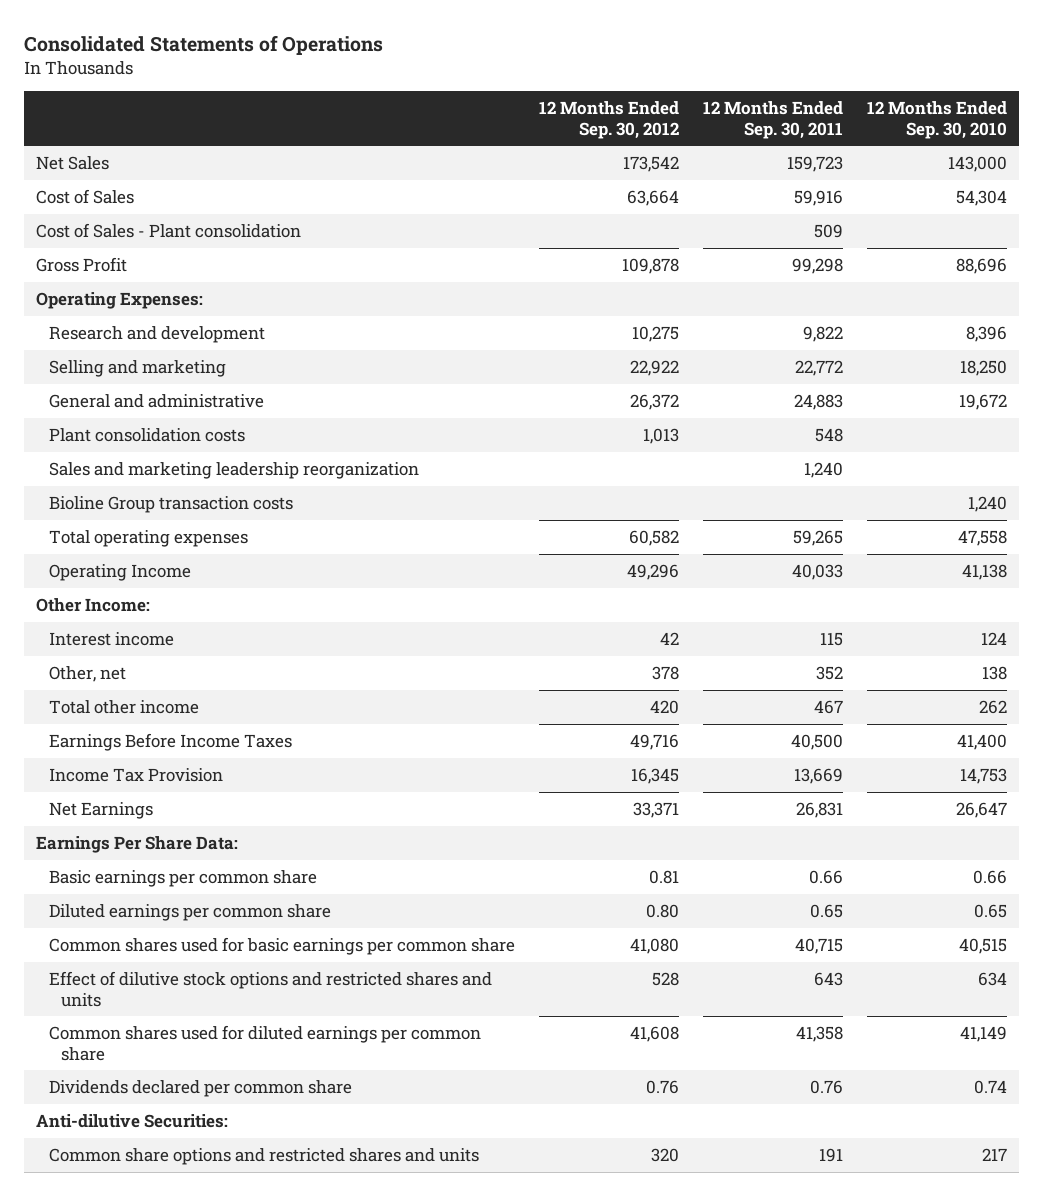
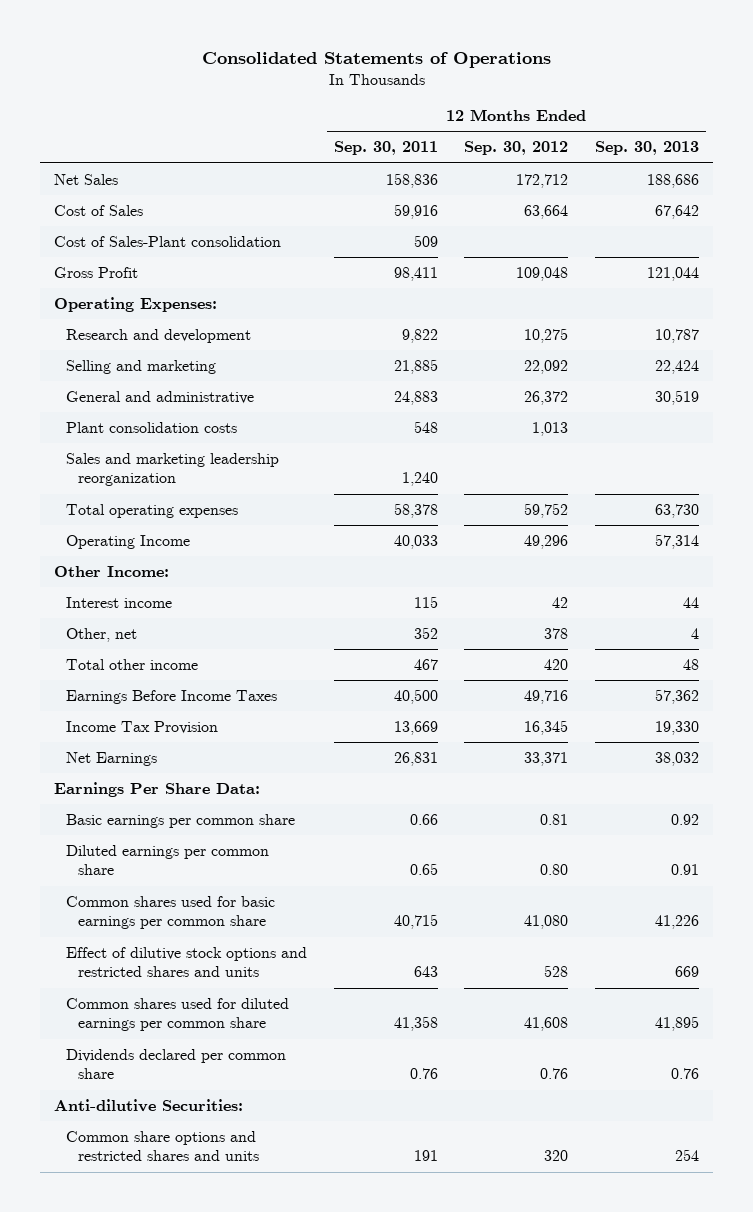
- | 12 Months Ended Sep. 30, 2012 | 12 Months Ended Sep. 30, 2011 | 12 Months Ended Sep. 30, 2010
+ | 12 Months Ended Sep. 30, 2011 | 12 Months Ended Sep. 30, 2012 | 12 Months Ended Sep. 30, 2013
- Net Sales | 173,542 | 159,723 | 143,000
+ Net Sales | 158,836 | 172,712 | 188,686
- Cost of Sales - Plant consolidation | | 509 |
- Gross Profit | 109,878 | 99,298 | 88,696
+ Cost of Sales-Plant consolidation | 509 | |
+ Gross Profit | 98,411 | 109,048 | 121,044
- Selling and marketing | 22,922 | 22,772 | 18,250
+ Selling and marketing | 21,885 | 22,092 | 22,424
- Bioline Group transaction costs | | | 1,240
- Total operating expenses | 60,582 | 59,265 | 47,558
+ Total operating expenses | 58,378 | 59,752 | 63,730

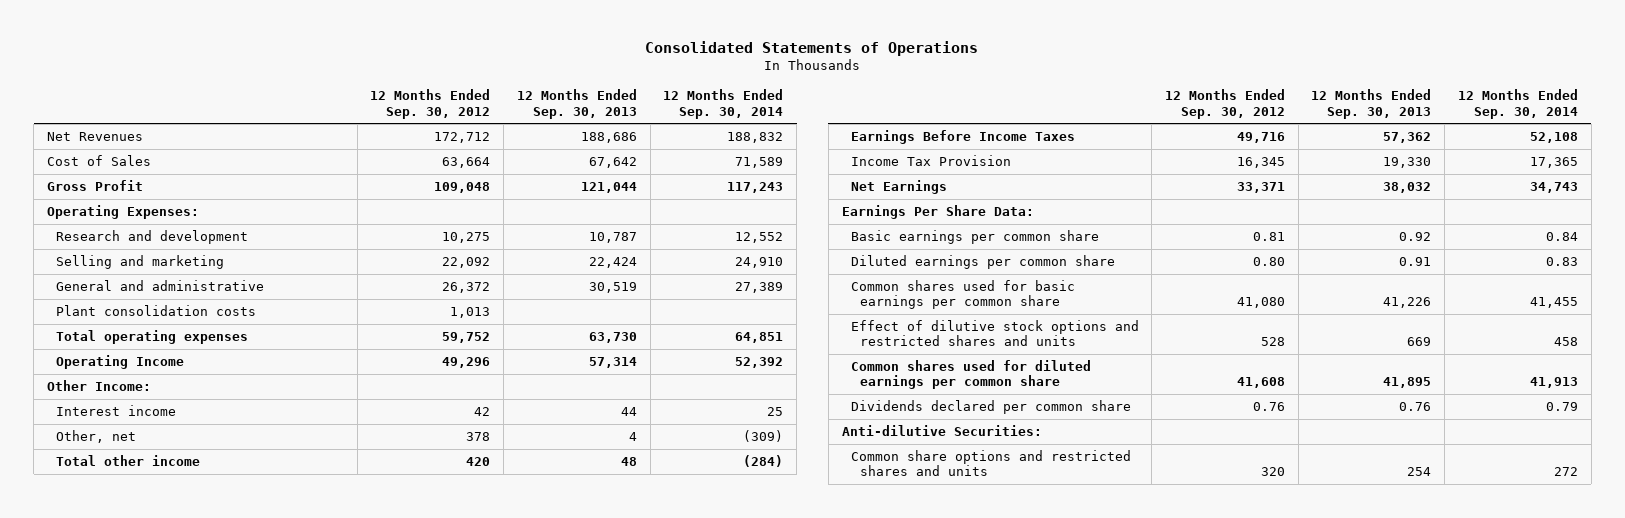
- | 12 Months Ended Sep. 30, 2011 | 12 Months Ended Sep. 30, 2012 | 12 Months Ended Sep. 30, 2013
+ | 12 Months Ended Sep. 30, 2012 | 12 Months Ended Sep. 30, 2013 | 12 Months Ended Sep. 30, 2014
- Net Sales | 158,836 | 172,712 | 188,686
+ Net Revenues | 172,712 | 188,686 | 188,832
- Cost of Sales-Plant consolidation | 509 | |
- Sales and marketing leadership reorganization | 1,240 | |

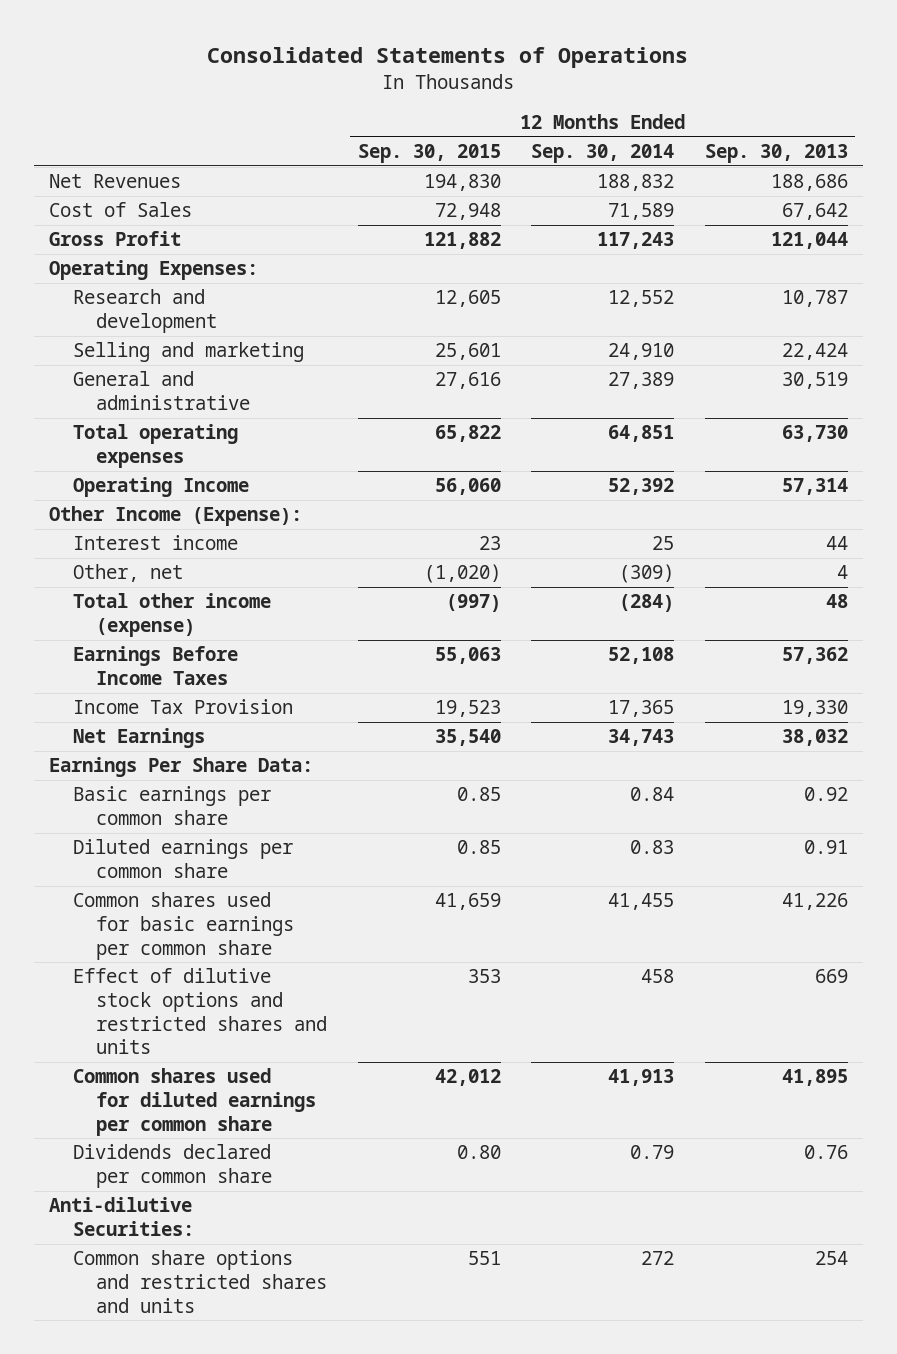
- | 12 Months Ended Sep. 30, 2012 | 12 Months Ended Sep. 30, 2013 | 12 Months Ended Sep. 30, 2014
+ | 12 Months Ended Sep. 30, 2015 | 12 Months Ended Sep. 30, 2014 | 12 Months Ended Sep. 30, 2013
- Plant consolidation costs | 1,013 | |
- Other Income:
+ Other Income (Expense):
- Total other income | 420 | 48 | (284)
+ Total other income (expense) | (997) | (284) | 48

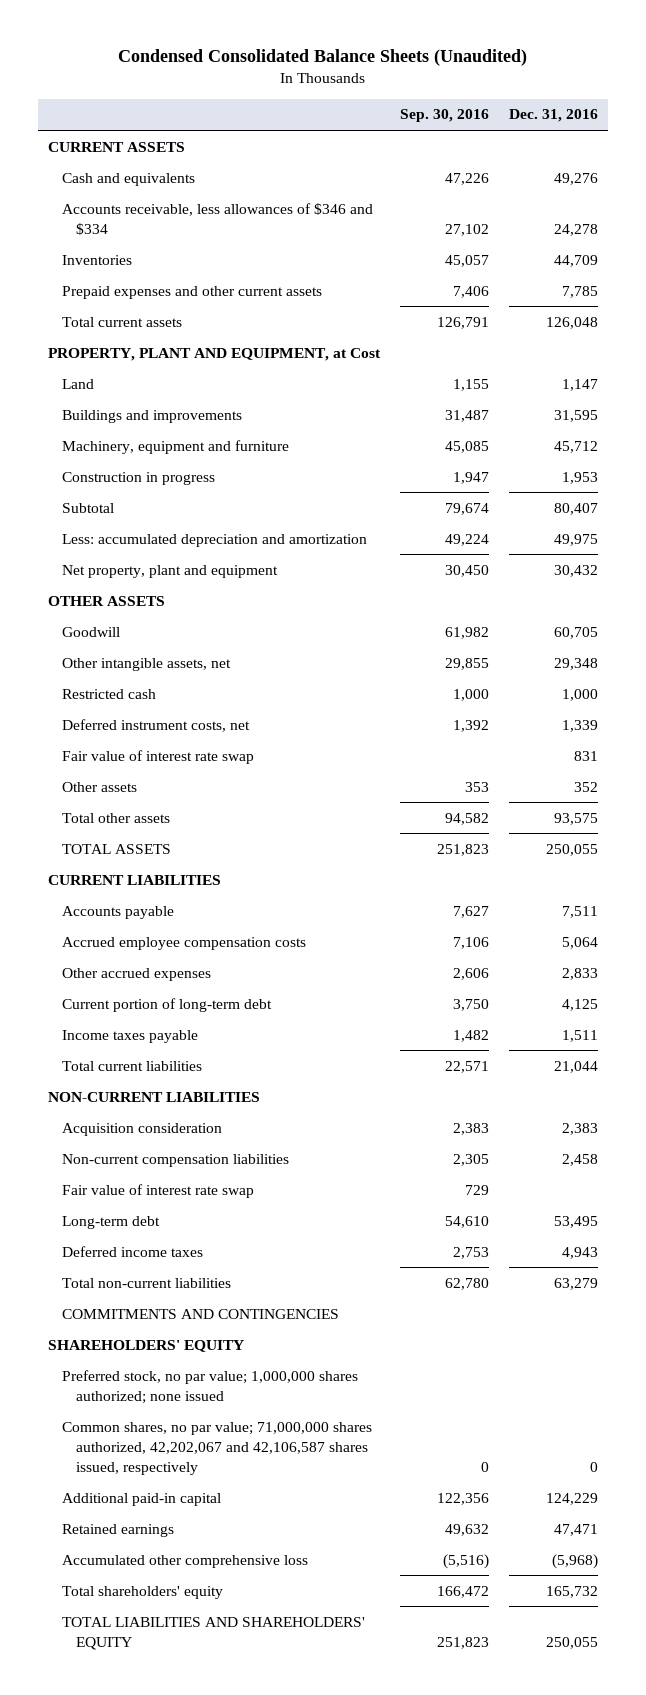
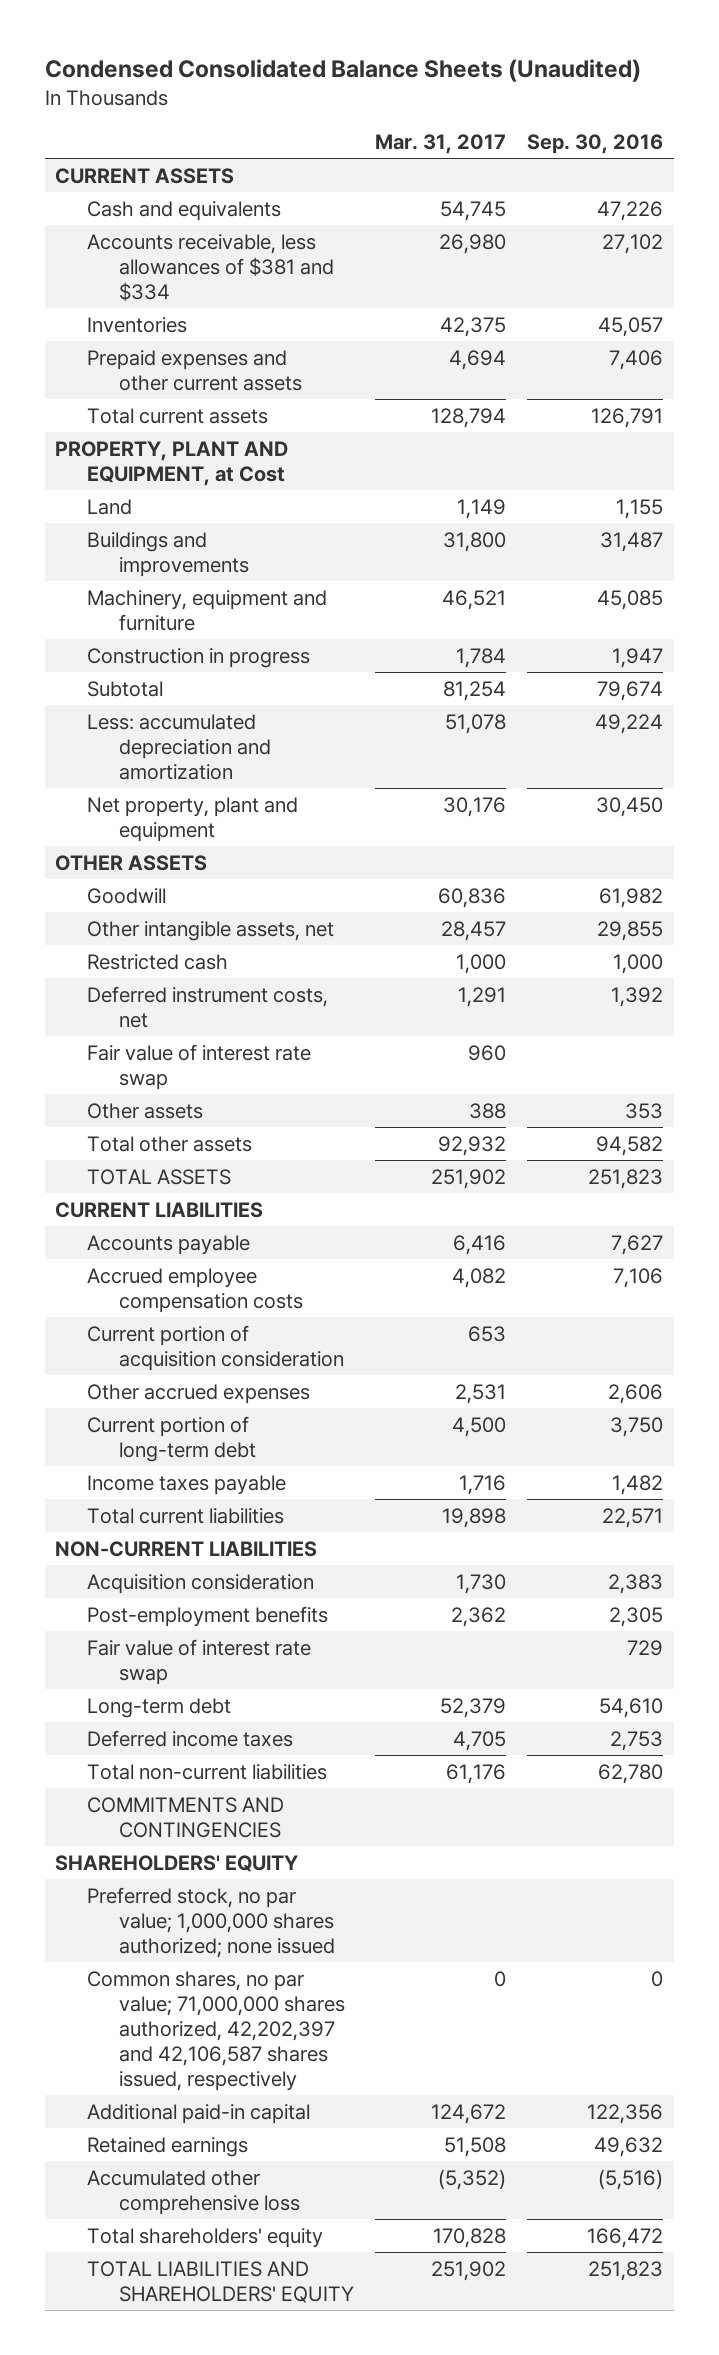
- | Sep. 30, 2016 | Dec. 31, 2016
+ | Mar. 31, 2017 | Sep. 30, 2016
- Accounts receivable, less allowances of $346 and $334 | 27,102 | 24,278
+ Accounts receivable, less allowances of $381 and $334 | 26,980 | 27,102
+ Current portion of acquisition consideration | 653 |
- Non-current compensation liabilities | 2,305 | 2,458
+ Post-employment benefits | 2,362 | 2,305
- Common shares, no par value; 71,000,000 shares authorized, 42,202,067 and 42,106,587 shares issued, respectively | 0 | 0
+ Common shares, no par value; 71,000,000 shares authorized, 42,202,397 and 42,106,587 shares issued, respectively | 0 | 0

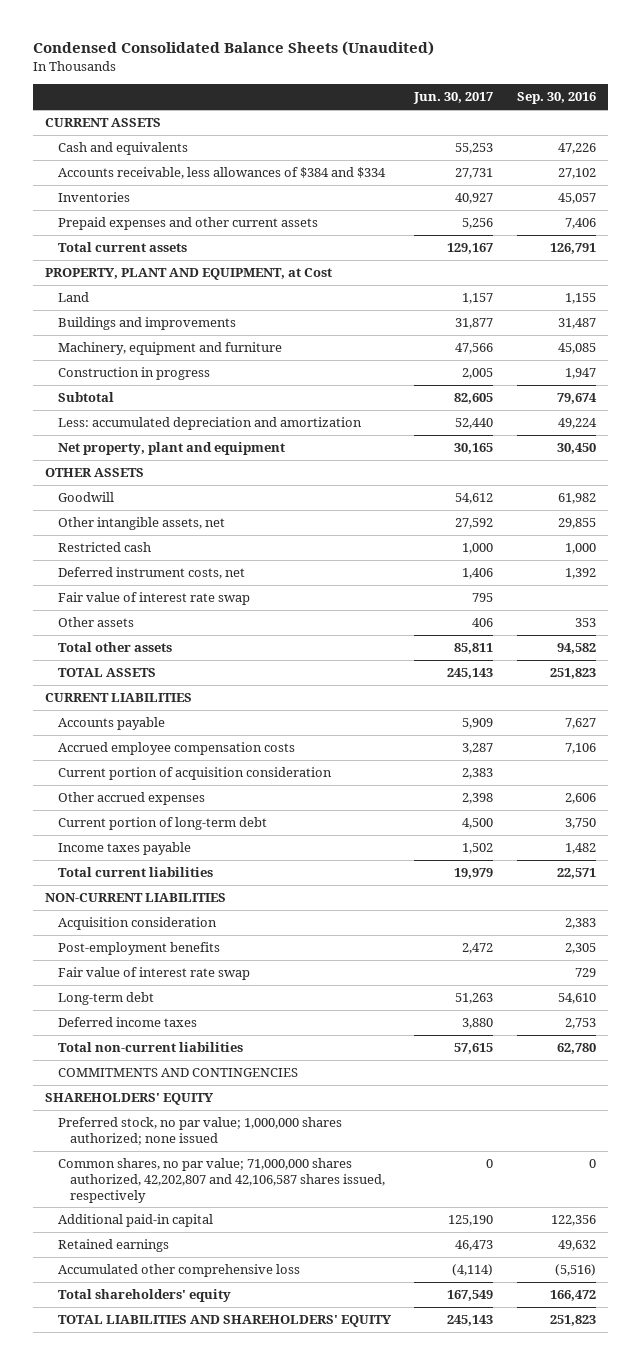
- | Mar. 31, 2017 | Sep. 30, 2016
+ | Jun. 30, 2017 | Sep. 30, 2016
- Accounts receivable, less allowances of $381 and $334 | 26,980 | 27,102
+ Accounts receivable, less allowances of $384 and $334 | 27,731 | 27,102
- Common shares, no par value; 71,000,000 shares authorized, 42,202,397 and 42,106,587 shares issued, respectively | 0 | 0
+ Common shares, no par value; 71,000,000 shares authorized, 42,202,807 and 42,106,587 shares issued, respectively | 0 | 0

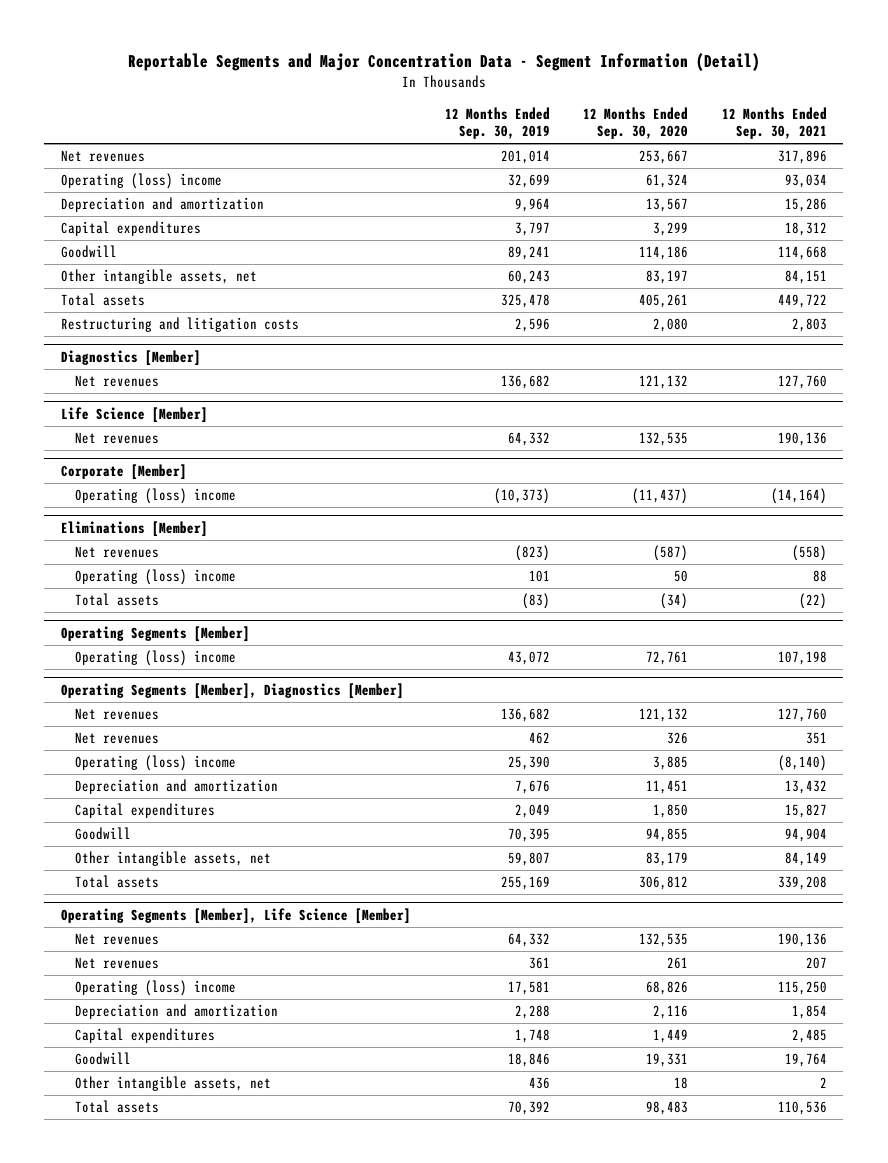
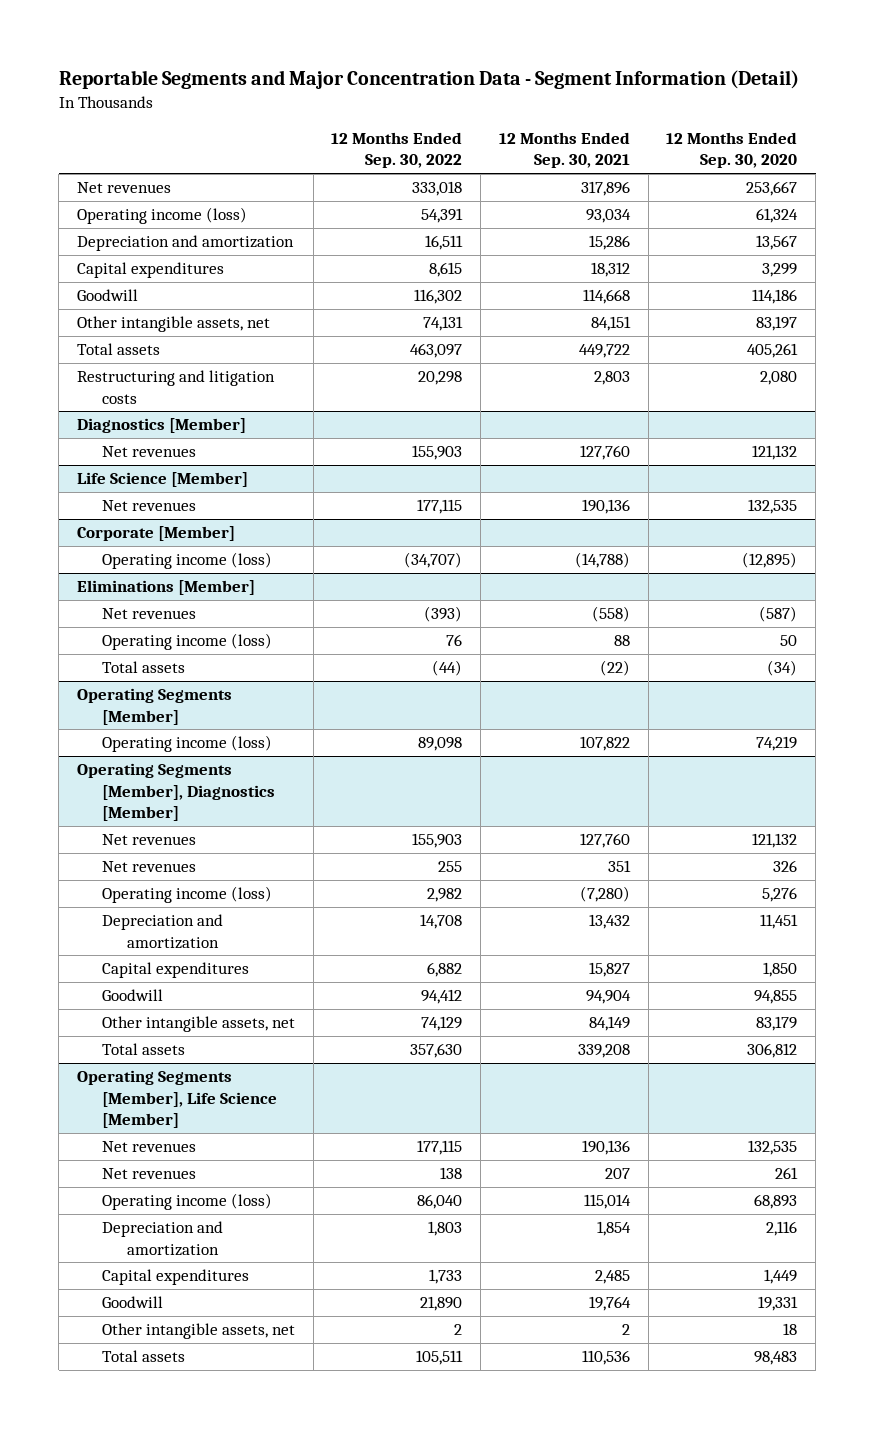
- | 12 Months Ended Sep. 30, 2019 | 12 Months Ended Sep. 30, 2020 | 12 Months Ended Sep. 30, 2021
+ | 12 Months Ended Sep. 30, 2022 | 12 Months Ended Sep. 30, 2021 | 12 Months Ended Sep. 30, 2020
- Operating (loss) income | 32,699 | 61,324 | 93,034
+ Operating income (loss) | 54,391 | 93,034 | 61,324
@ Corporate [Member]
- Operating (loss) income | (10,373) | (11,437) | (14,164)
+ Operating income (loss) | (34,707) | (14,788) | (12,895)
@ Eliminations [Member]
- Operating (loss) income | 101 | 50 | 88
+ Operating income (loss) | 76 | 88 | 50
@ Operating Segments [Member]
- Operating (loss) income | 43,072 | 72,761 | 107,198
+ Operating income (loss) | 89,098 | 107,822 | 74,219
@ Operating Segments [Member], Diagnostics [Member]
- Operating (loss) income | 25,390 | 3,885 | (8,140)
+ Operating income (loss) | 2,982 | (7,280) | 5,276
@ Operating Segments [Member], Life Science [Member]
- Operating (loss) income | 17,581 | 68,826 | 115,250
+ Operating income (loss) | 86,040 | 115,014 | 68,893

